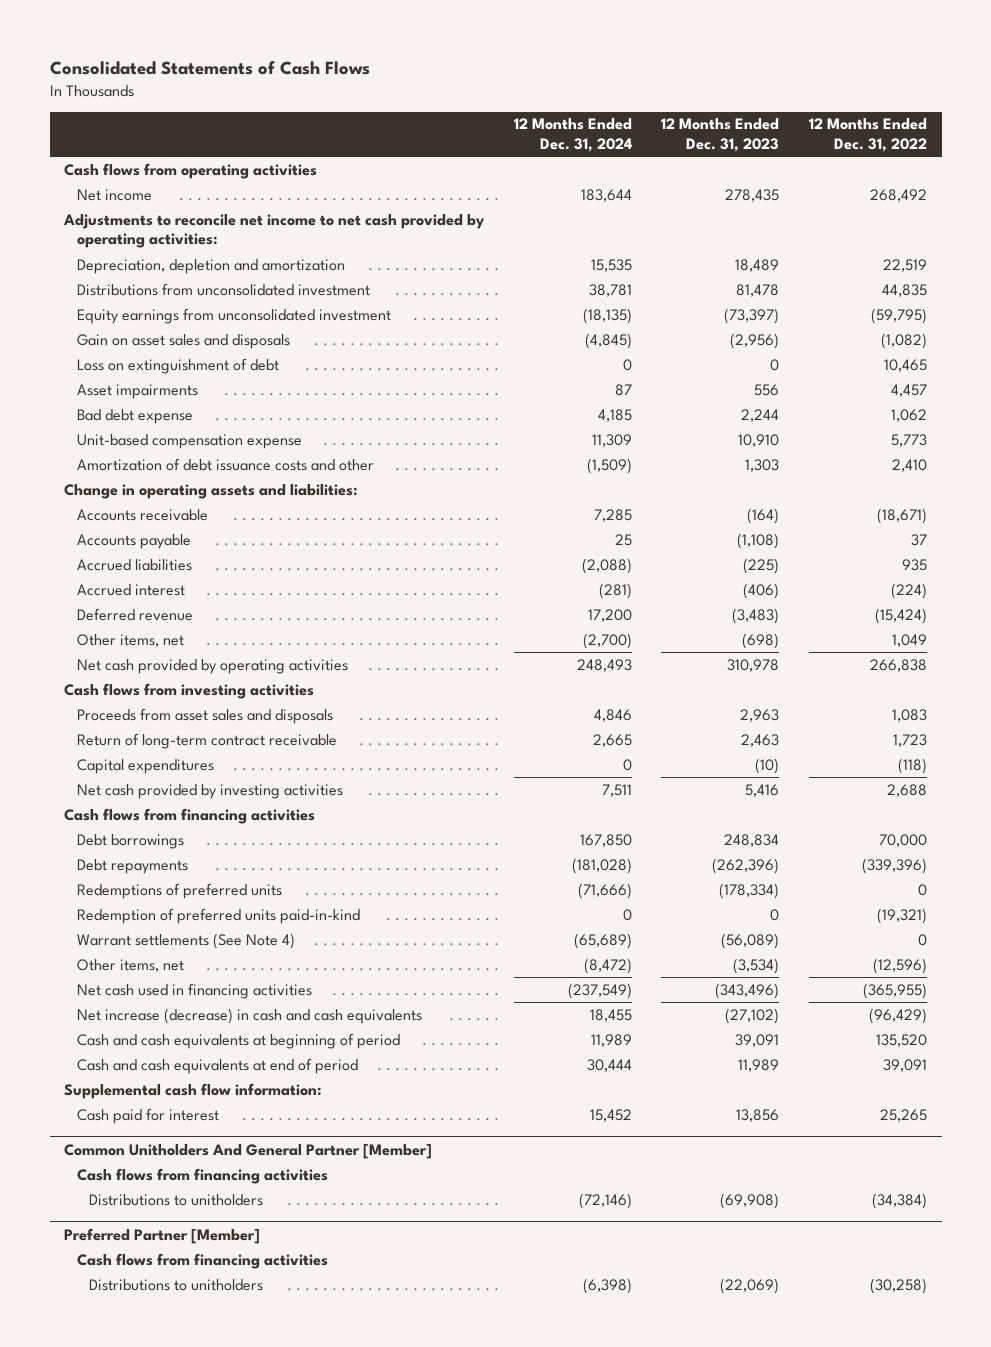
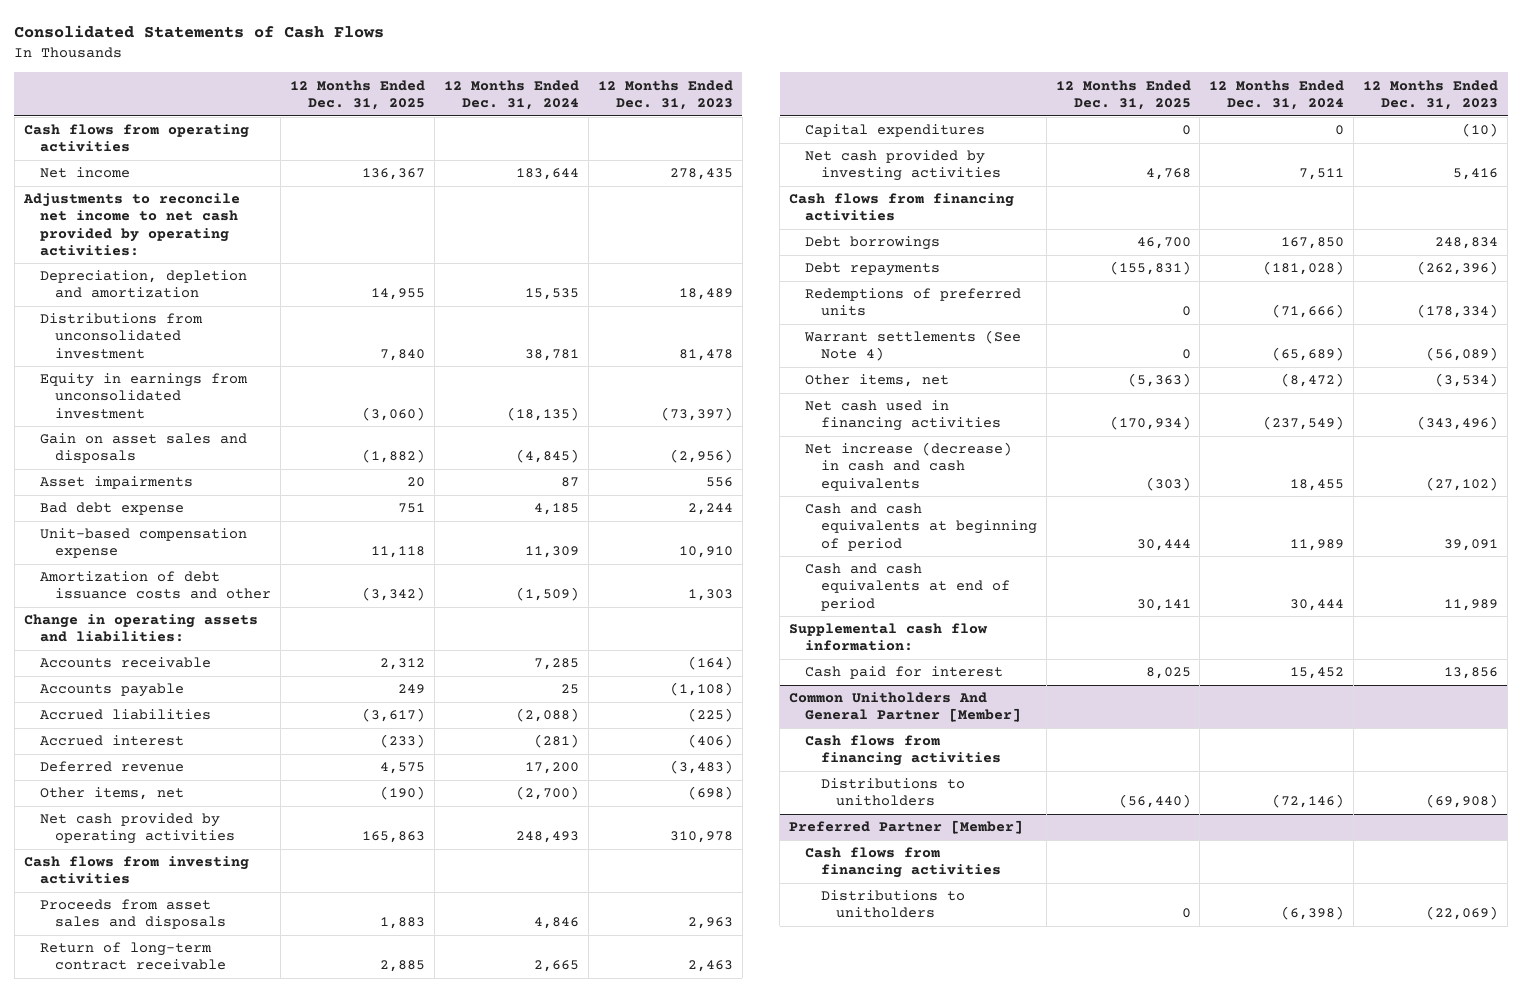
- | 12 Months Ended Dec. 31, 2024 | 12 Months Ended Dec. 31, 2023 | 12 Months Ended Dec. 31, 2022
+ | 12 Months Ended Dec. 31, 2025 | 12 Months Ended Dec. 31, 2024 | 12 Months Ended Dec. 31, 2023
- Equity earnings from unconsolidated investment | (18,135) | (73,397) | (59,795)
+ Equity in earnings from unconsolidated investment | (3,060) | (18,135) | (73,397)
- Loss on extinguishment of debt | 0 | 0 | 10,465
- Redemption of preferred units paid-in-kind | 0 | 0 | (19,321)

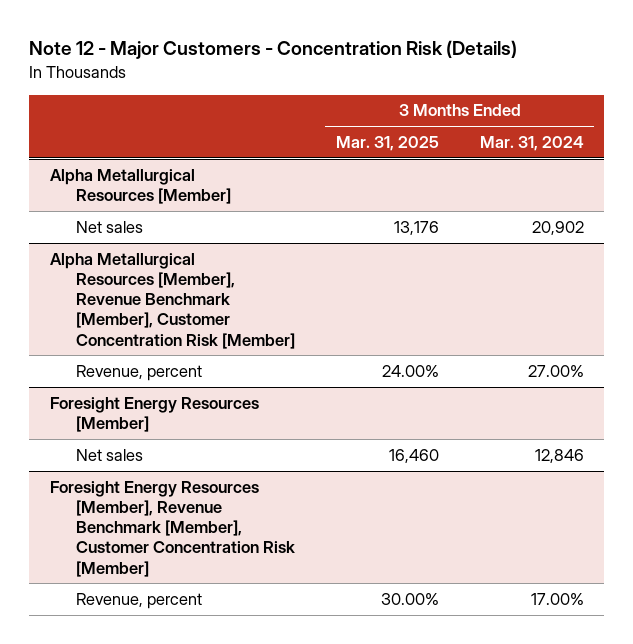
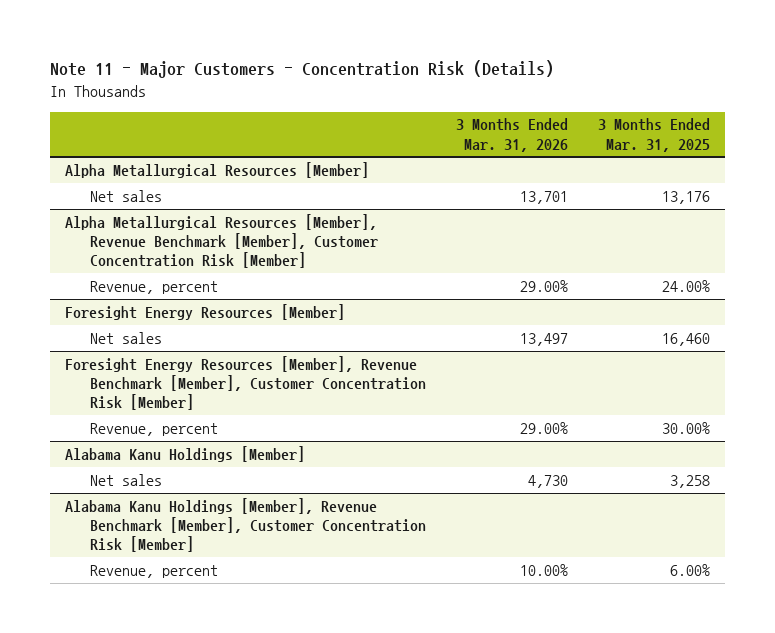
- Note 12 - Major Customers - Concentration Risk (Details)
+ Note 11 - Major Customers - Concentration Risk (Details)
- | 3 Months Ended Mar. 31, 2025 | 3 Months Ended Mar. 31, 2024
+ | 3 Months Ended Mar. 31, 2026 | 3 Months Ended Mar. 31, 2025
+ Alabama Kanu Holdings [Member]
+ Net sales | 4,730 | 3,258
+ Alabama Kanu Holdings [Member], Revenue Benchmark [Member], Customer Concentration Risk [Member]
+ Revenue, percent | 10.00% | 6.00%

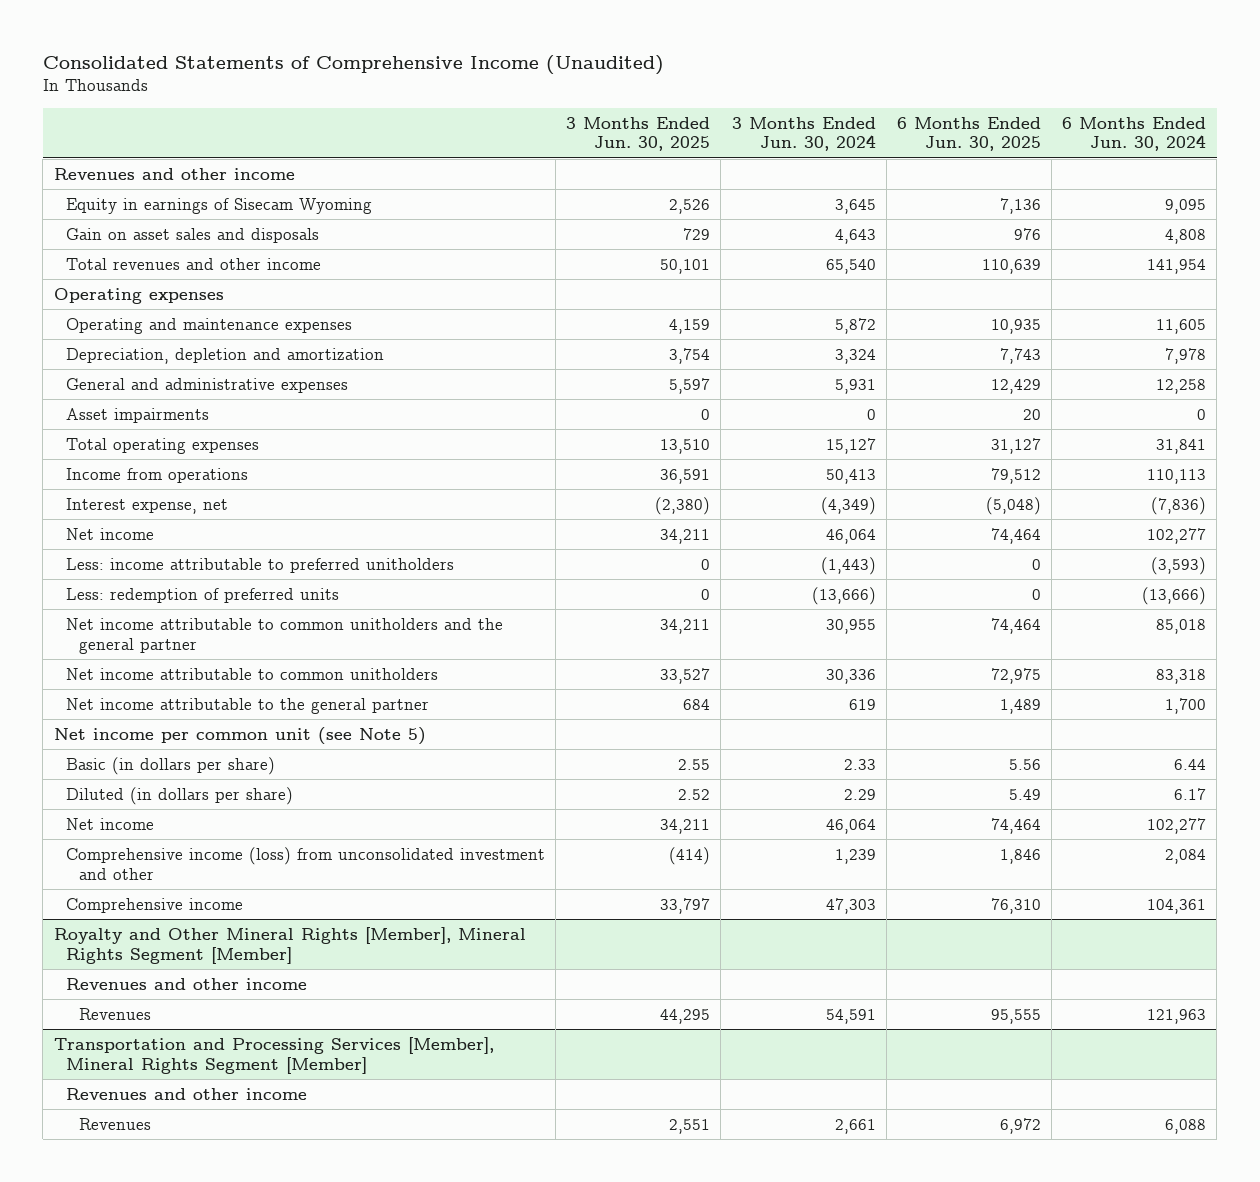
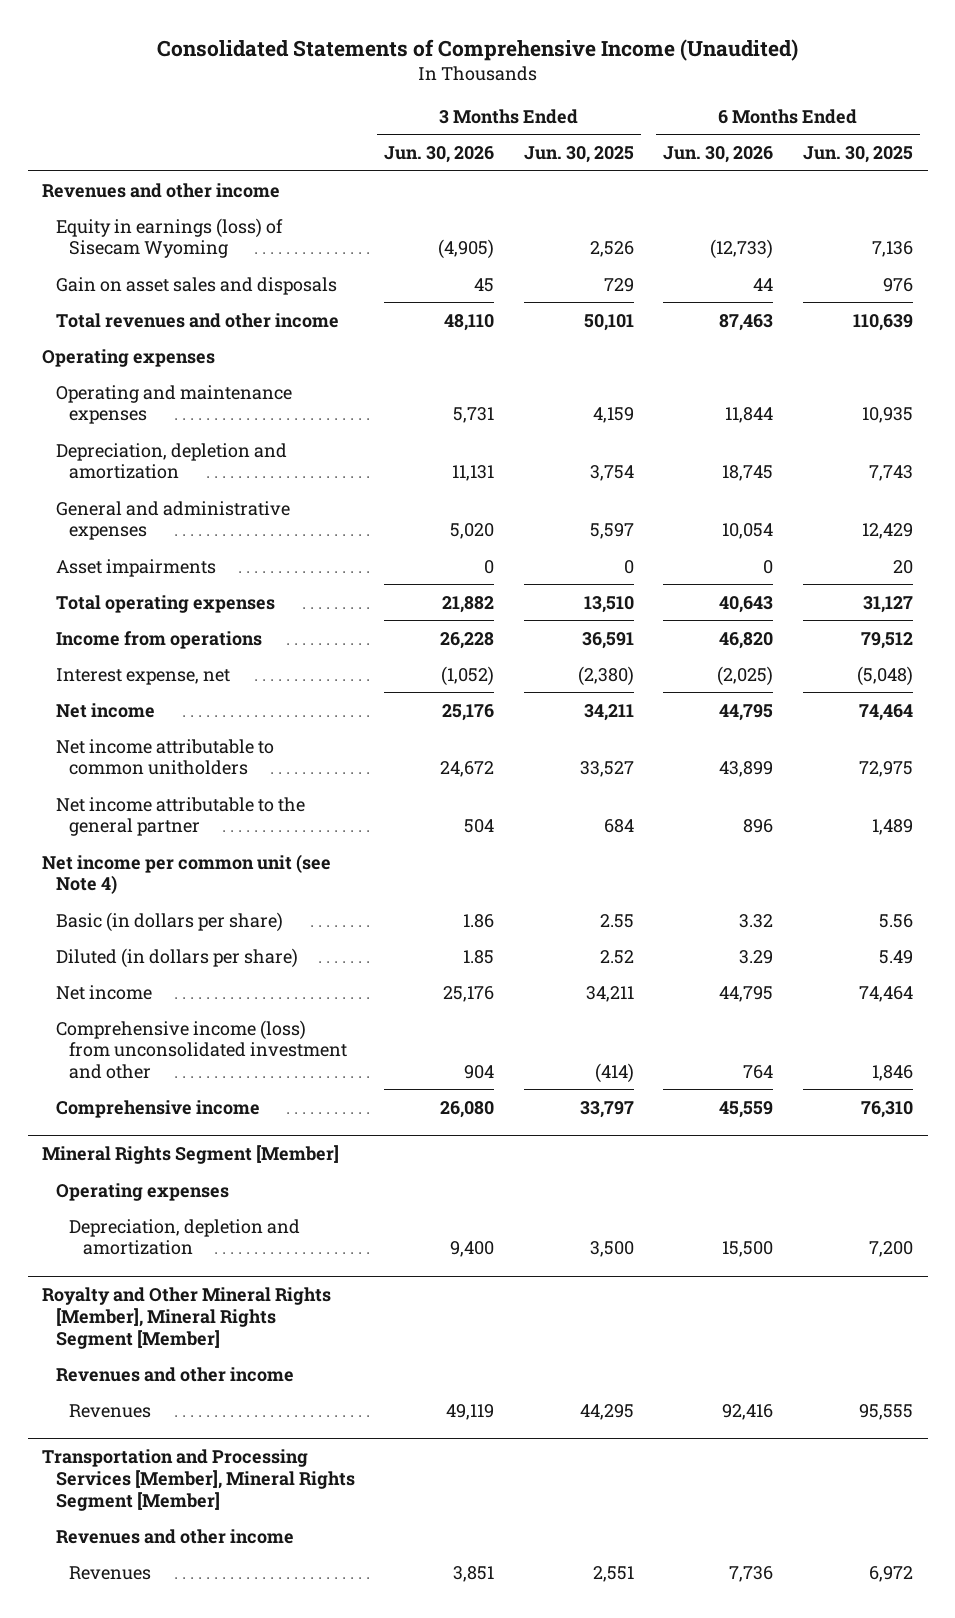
- | 3 Months Ended Jun. 30, 2025 | 3 Months Ended Jun. 30, 2024 | 6 Months Ended Jun. 30, 2025 | 6 Months Ended Jun. 30, 2024
+ | 3 Months Ended Jun. 30, 2026 | 3 Months Ended Jun. 30, 2025 | 6 Months Ended Jun. 30, 2026 | 6 Months Ended Jun. 30, 2025
- Equity in earnings of Sisecam Wyoming | 2,526 | 3,645 | 7,136 | 9,095
+ Equity in earnings (loss) of Sisecam Wyoming | (4,905) | 2,526 | (12,733) | 7,136
- Less: income attributable to preferred unitholders | 0 | (1,443) | 0 | (3,593)
- Less: redemption of preferred units | 0 | (13,666) | 0 | (13,666)
- Net income attributable to common unitholders and the general partner | 34,211 | 30,955 | 74,464 | 85,018
- Net income per common unit (see Note 5)
+ Net income per common unit (see Note 4)
+ Mineral Rights Segment [Member]
+ Operating expenses
+ Depreciation, depletion and amortization | 9,400 | 3,500 | 15,500 | 7,200

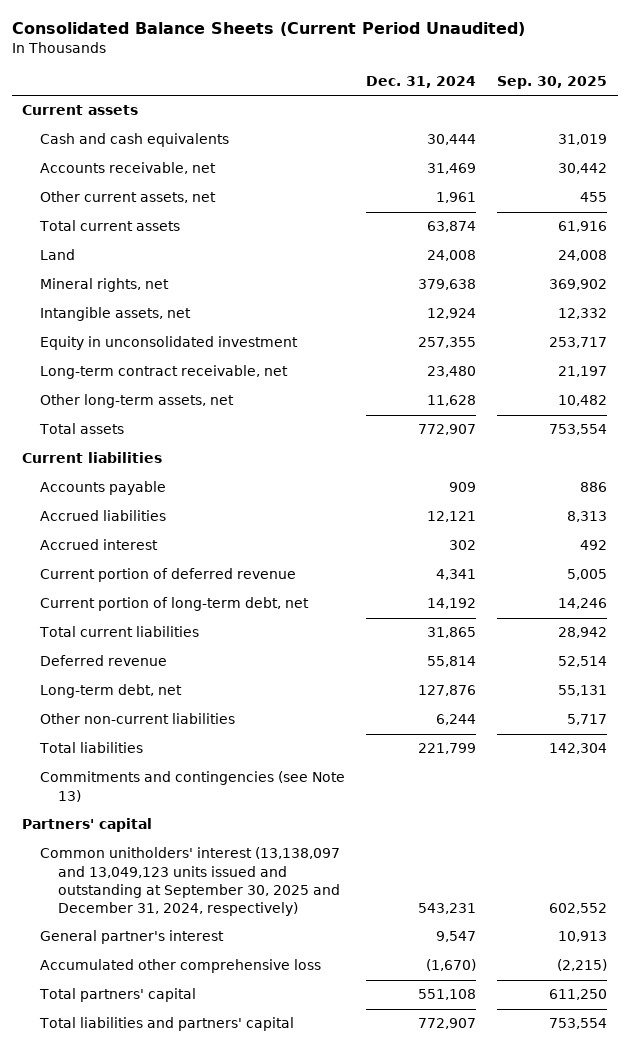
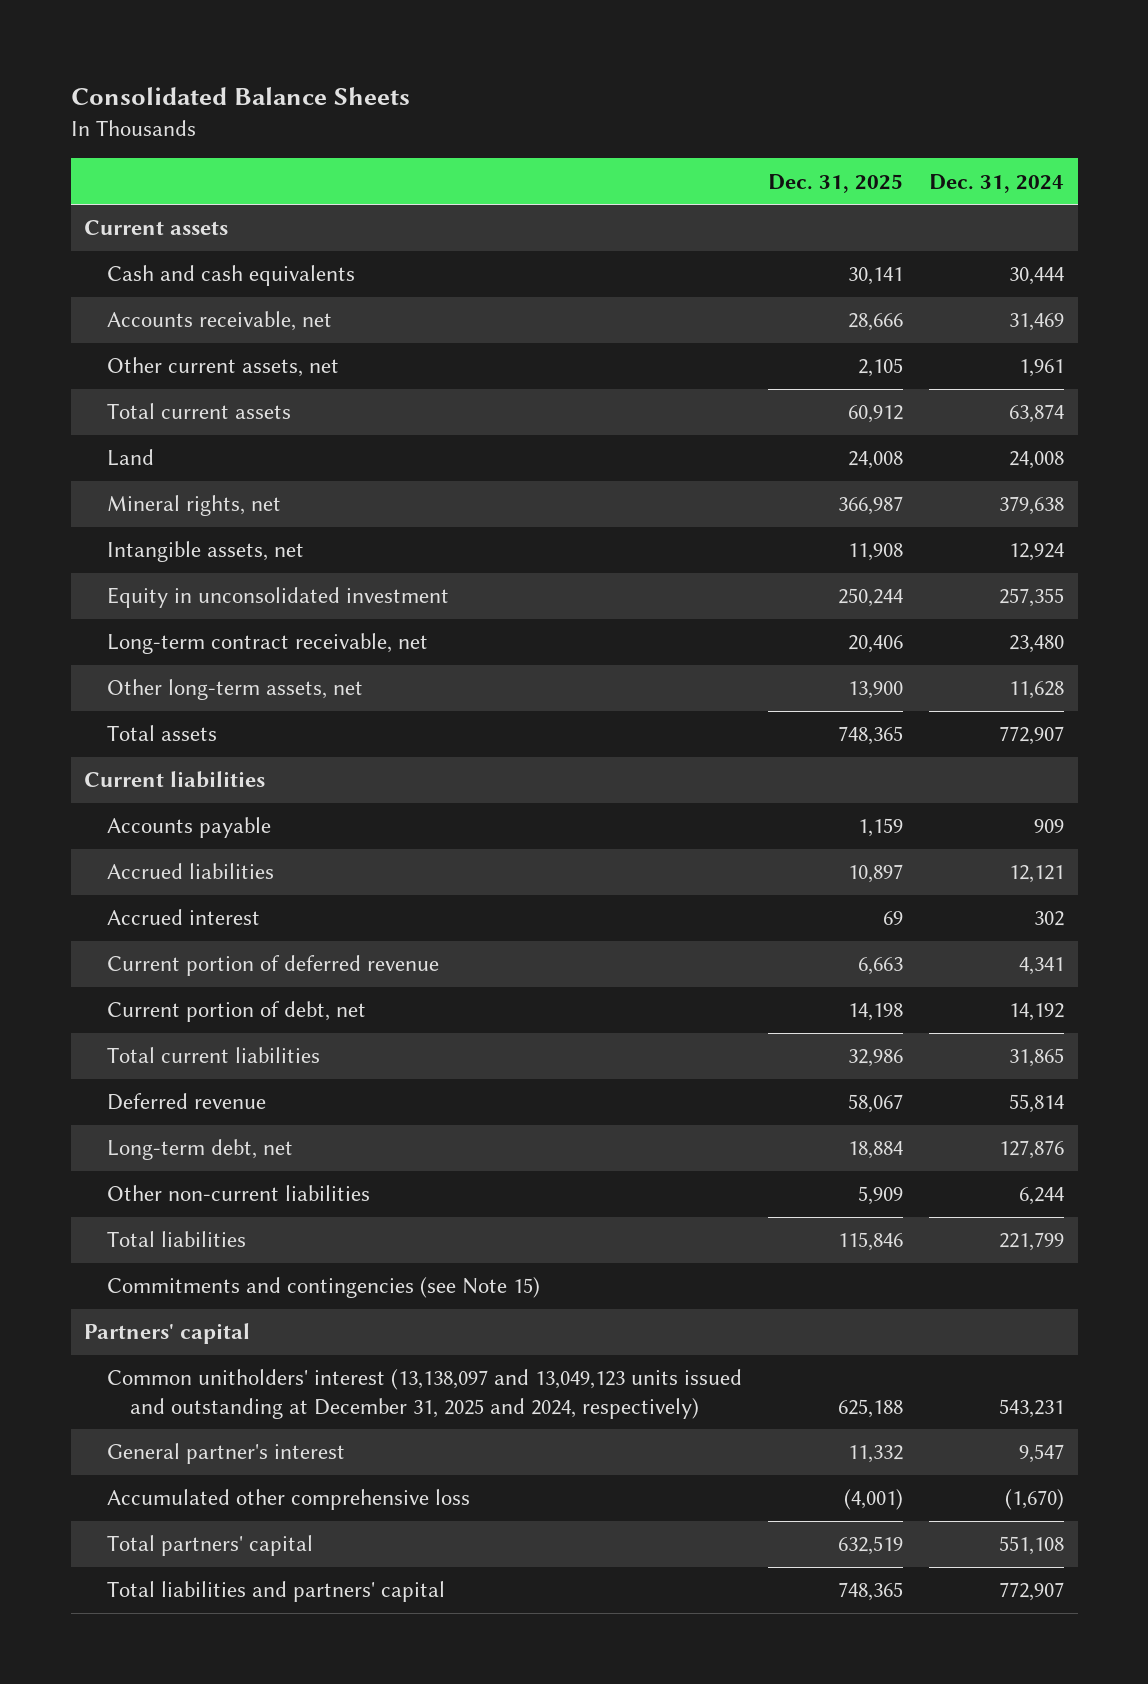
- Consolidated Balance Sheets (Current Period Unaudited)
+ Consolidated Balance Sheets
- | Dec. 31, 2024 | Sep. 30, 2025
+ | Dec. 31, 2025 | Dec. 31, 2024
- Current portion of long-term debt, net | 14,192 | 14,246
+ Current portion of debt, net | 14,198 | 14,192
- Commitments and contingencies (see Note 13)
+ Commitments and contingencies (see Note 15)
- Common unitholders' interest (13,138,097 and 13,049,123 units issued and outstanding at September 30, 2025 and December 31, 2024, respectively) | 543,231 | 602,552
+ Common unitholders' interest (13,138,097 and 13,049,123 units issued and outstanding at December 31, 2025 and 2024, respectively) | 625,188 | 543,231

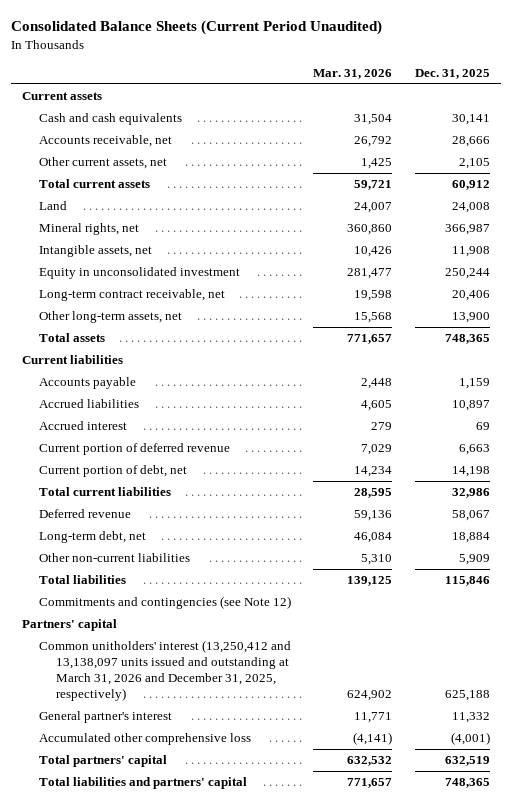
- Consolidated Balance Sheets
+ Consolidated Balance Sheets (Current Period Unaudited)
- | Dec. 31, 2025 | Dec. 31, 2024
+ | Mar. 31, 2026 | Dec. 31, 2025
- Commitments and contingencies (see Note 15)
+ Commitments and contingencies (see Note 12)
- Common unitholders' interest (13,138,097 and 13,049,123 units issued and outstanding at December 31, 2025 and 2024, respectively) | 625,188 | 543,231
+ Common unitholders' interest (13,250,412 and 13,138,097 units issued and outstanding at March 31, 2026 and December 31, 2025, respectively) | 624,902 | 625,188

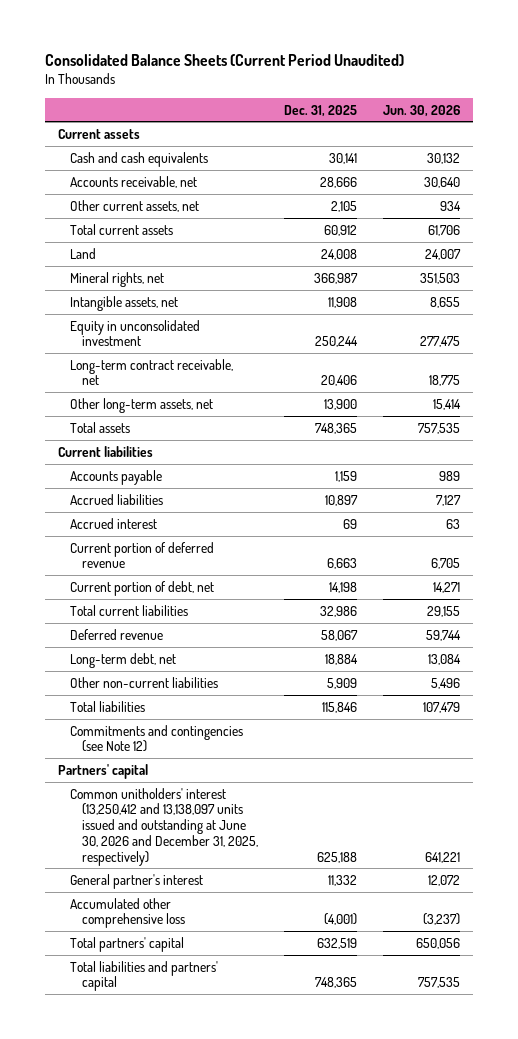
- | Mar. 31, 2026 | Dec. 31, 2025
+ | Dec. 31, 2025 | Jun. 30, 2026
- Common unitholders' interest (13,250,412 and 13,138,097 units issued and outstanding at March 31, 2026 and December 31, 2025, respectively) | 624,902 | 625,188
+ Common unitholders' interest (13,250,412 and 13,138,097 units issued and outstanding at June 30, 2026 and December 31, 2025, respectively) | 625,188 | 641,221

